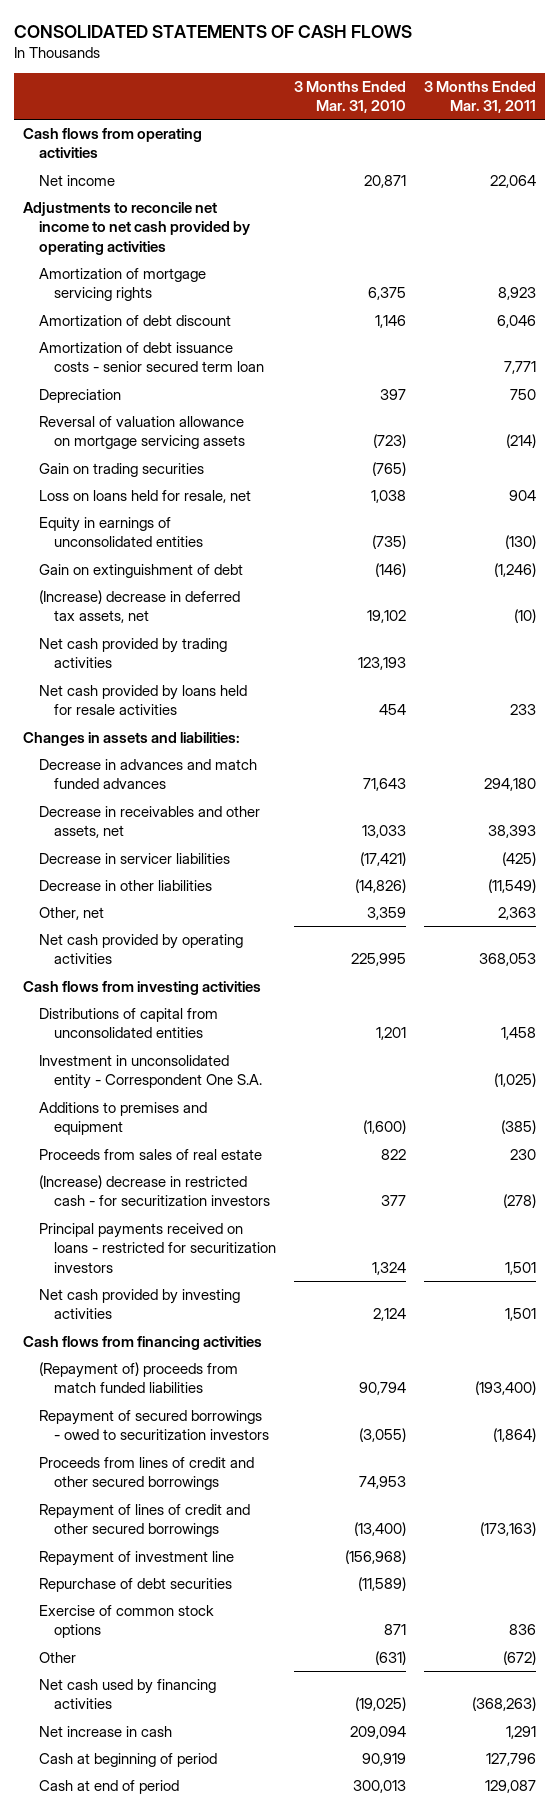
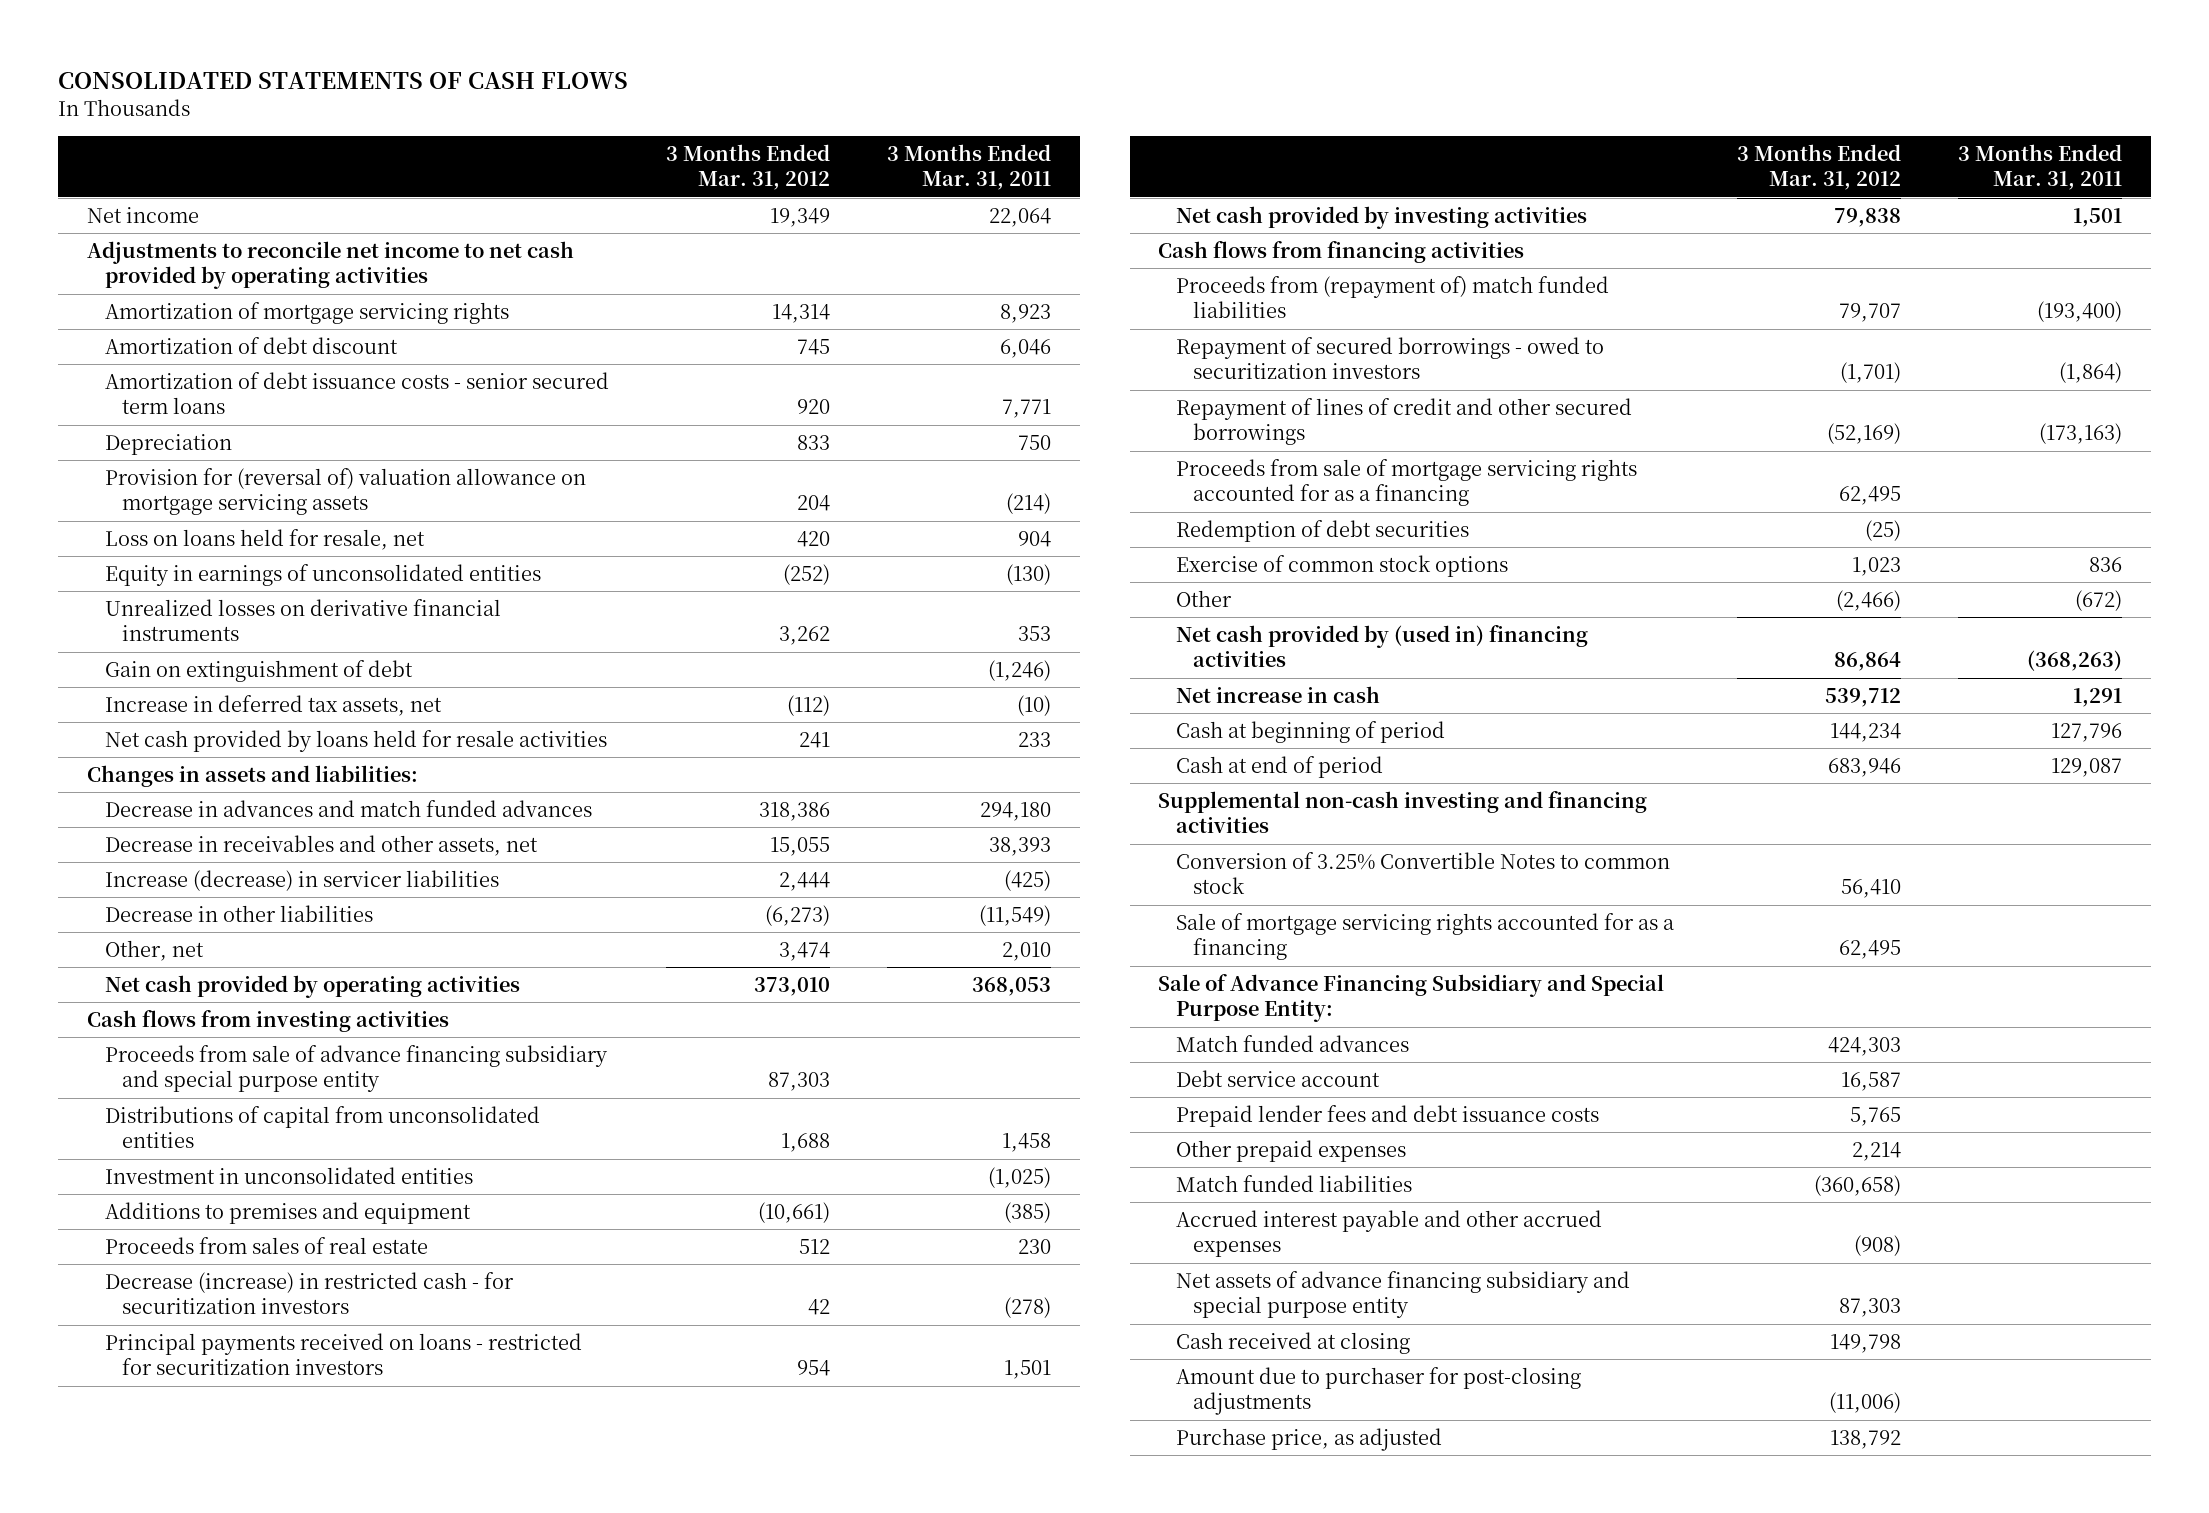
- | 3 Months Ended Mar. 31, 2010 | 3 Months Ended Mar. 31, 2011
+ | 3 Months Ended Mar. 31, 2012 | 3 Months Ended Mar. 31, 2011
- Cash flows from operating activities
- Amortization of debt issuance costs - senior secured term loan | | 7,771
+ Amortization of debt issuance costs - senior secured term loans | 920 | 7,771
- Reversal of valuation allowance on mortgage servicing assets | (723) | (214)
- Gain on trading securities | (765) |
+ Provision for (reversal of) valuation allowance on mortgage servicing assets | 204 | (214)
+ Unrealized losses on derivative financial instruments | 3,262 | 353
- (Increase) decrease in deferred tax assets, net | 19,102 | (10)
- Net cash provided by trading activities | 123,193 |
+ Increase in deferred tax assets, net | (112) | (10)
- Decrease in servicer liabilities | (17,421) | (425)
+ Increase (decrease) in servicer liabilities | 2,444 | (425)
- Other, net | 3,359 | 2,363
+ Other, net | 3,474 | 2,010
+ Proceeds from sale of advance financing subsidiary and special purpose entity | 87,303 |
- Investment in unconsolidated entity - Correspondent One S.A. | | (1,025)
+ Investment in unconsolidated entities | | (1,025)
- (Increase) decrease in restricted cash - for securitization investors | 377 | (278)
+ Decrease (increase) in restricted cash - for securitization investors | 42 | (278)
- (Repayment of) proceeds from match funded liabilities | 90,794 | (193,400)
+ Proceeds from (repayment of) match funded liabilities | 79,707 | (193,400)
- Proceeds from lines of credit and other secured borrowings | 74,953 |
- Repayment of investment line | (156,968) |
- Repurchase of debt securities | (11,589) |
+ Proceeds from sale of mortgage servicing rights accounted for as a financing | 62,495 |
+ Redemption of debt securities | (25) |
- Net cash used by financing activities | (19,025) | (368,263)
+ Net cash provided by (used in) financing activities | 86,864 | (368,263)
+ Supplemental non-cash investing and financing activities
+ Conversion of 3.25% Convertible Notes to common stock | 56,410 |
+ Sale of mortgage servicing rights accounted for as a financing | 62,495 |
+ Sale of Advance Financing Subsidiary and Special Purpose Entity:
+ Match funded advances | 424,303 |
+ Debt service account | 16,587 |
+ Prepaid lender fees and debt issuance costs | 5,765 |
+ Other prepaid expenses | 2,214 |
+ Match funded liabilities | (360,658) |
+ Accrued interest payable and other accrued expenses | (908) |
+ Net assets of advance financing subsidiary and special purpose entity | 87,303 |
+ Cash received at closing | 149,798 |
+ Amount due to purchaser for post-closing adjustments | (11,006) |
+ Purchase price, as adjusted | 138,792 |

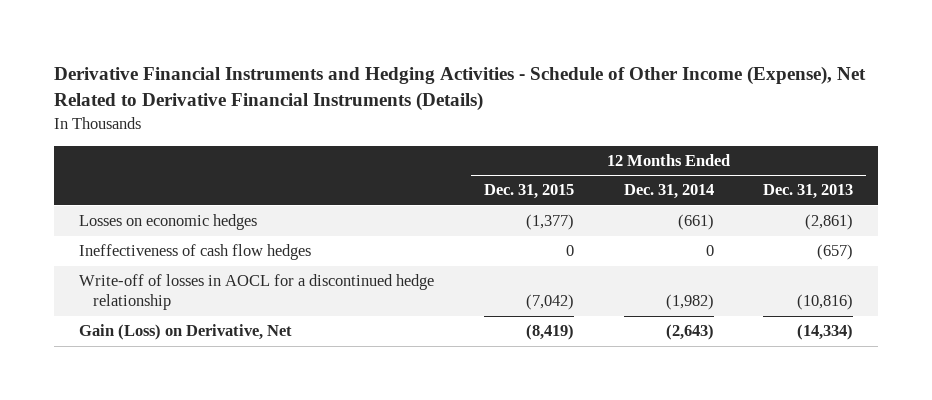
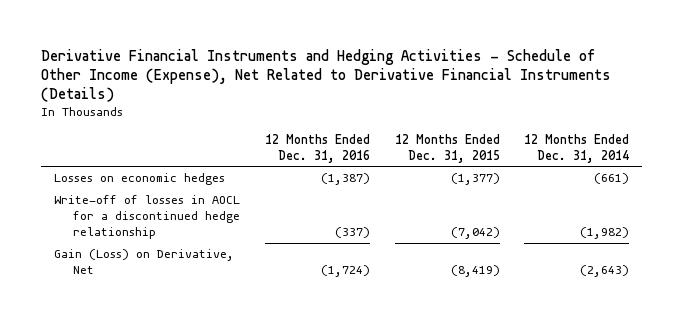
- | 12 Months Ended Dec. 31, 2015 | 12 Months Ended Dec. 31, 2014 | 12 Months Ended Dec. 31, 2013
+ | 12 Months Ended Dec. 31, 2016 | 12 Months Ended Dec. 31, 2015 | 12 Months Ended Dec. 31, 2014
- Ineffectiveness of cash flow hedges | 0 | 0 | (657)

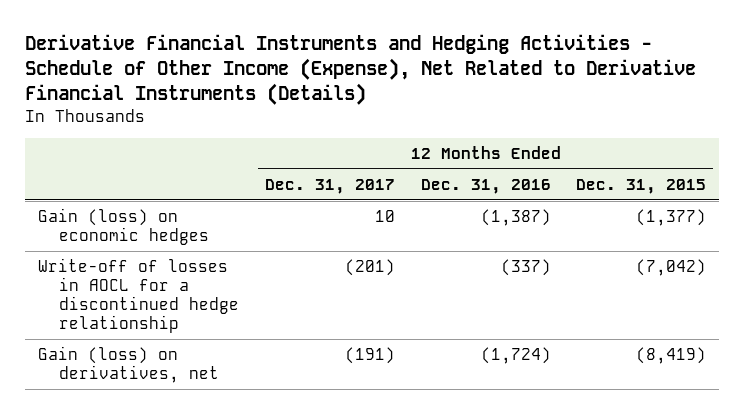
- | 12 Months Ended Dec. 31, 2016 | 12 Months Ended Dec. 31, 2015 | 12 Months Ended Dec. 31, 2014
+ | 12 Months Ended Dec. 31, 2017 | 12 Months Ended Dec. 31, 2016 | 12 Months Ended Dec. 31, 2015
- Losses on economic hedges | (1,387) | (1,377) | (661)
+ Gain (loss) on economic hedges | 10 | (1,387) | (1,377)
- Gain (Loss) on Derivative, Net | (1,724) | (8,419) | (2,643)
+ Gain (loss) on derivatives, net | (191) | (1,724) | (8,419)

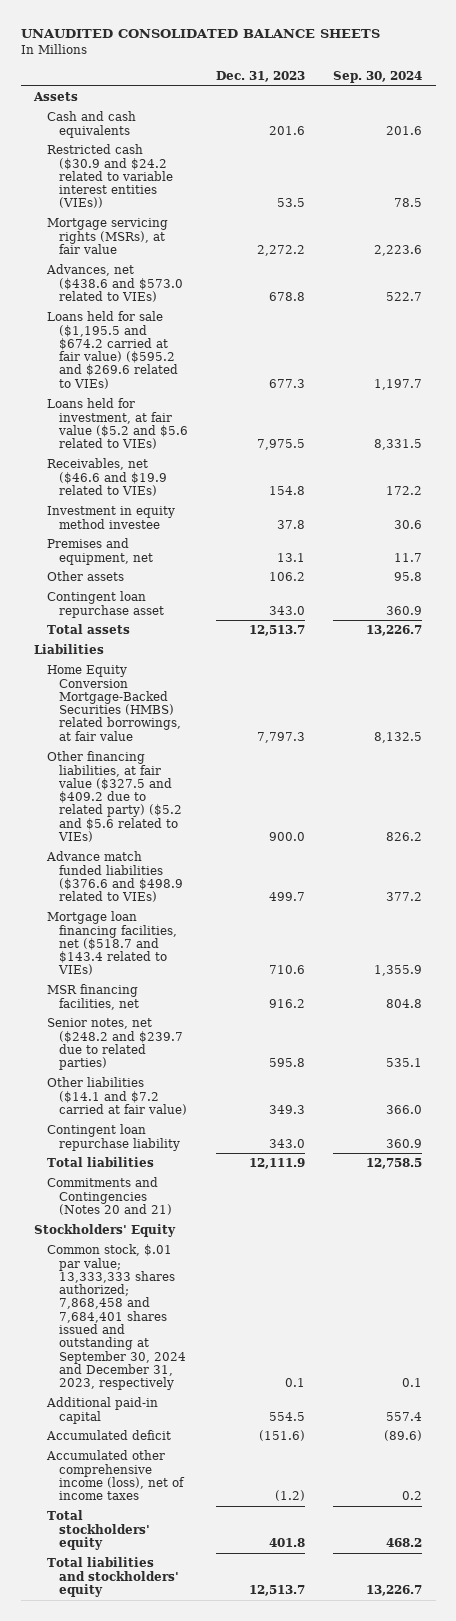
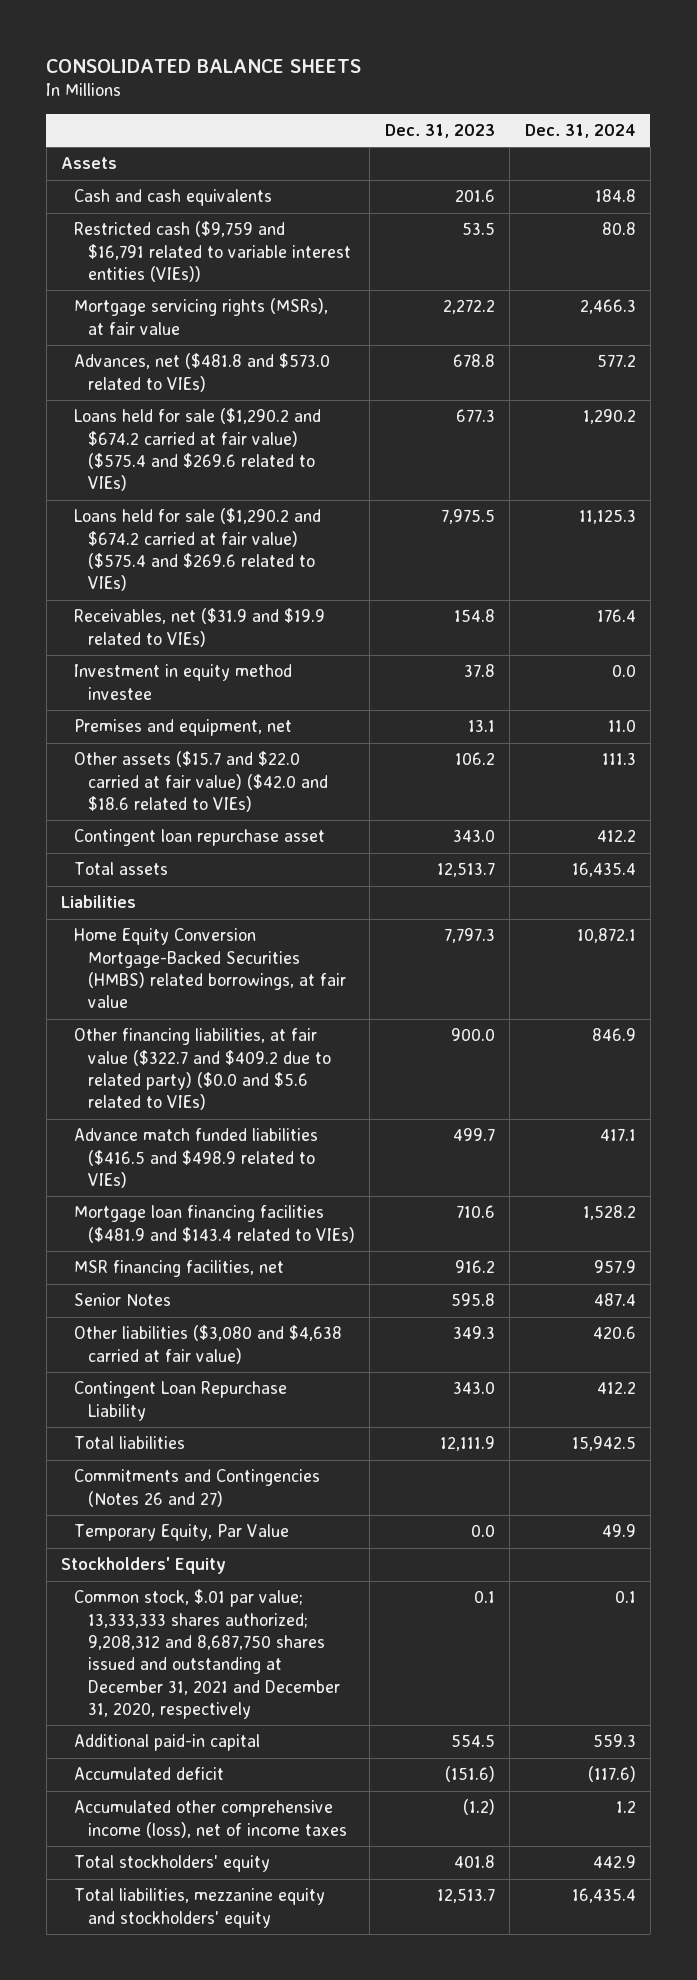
- UNAUDITED CONSOLIDATED BALANCE SHEETS
+ CONSOLIDATED BALANCE SHEETS
- | Dec. 31, 2023 | Sep. 30, 2024
+ | Dec. 31, 2023 | Dec. 31, 2024
- Restricted cash ($30.9 and $24.2 related to variable interest entities (VIEs)) | 53.5 | 78.5
+ Restricted cash ($9,759 and $16,791 related to variable interest entities (VIEs)) | 53.5 | 80.8
- Advances, net ($438.6 and $573.0 related to VIEs) | 678.8 | 522.7
- Loans held for sale ($1,195.5 and $674.2 carried at fair value) ($595.2 and $269.6 related to VIEs) | 677.3 | 1,197.7
- Loans held for investment, at fair value ($5.2 and $5.6 related to VIEs) | 7,975.5 | 8,331.5
- Receivables, net ($46.6 and $19.9 related to VIEs) | 154.8 | 172.2
+ Advances, net ($481.8 and $573.0 related to VIEs) | 678.8 | 577.2
+ Loans held for sale ($1,290.2 and $674.2 carried at fair value) ($575.4 and $269.6 related to VIEs) | 677.3 | 1,290.2
+ Loans held for sale ($1,290.2 and $674.2 carried at fair value) ($575.4 and $269.6 related to VIEs) | 7,975.5 | 11,125.3
+ Receivables, net ($31.9 and $19.9 related to VIEs) | 154.8 | 176.4
- Other assets | 106.2 | 95.8
+ Other assets ($15.7 and $22.0 carried at fair value) ($42.0 and $18.6 related to VIEs) | 106.2 | 111.3
- Other financing liabilities, at fair value ($327.5 and $409.2 due to related party) ($5.2 and $5.6 related to VIEs) | 900.0 | 826.2
- Advance match funded liabilities ($376.6 and $498.9 related to VIEs) | 499.7 | 377.2
- Mortgage loan financing facilities, net ($518.7 and $143.4 related to VIEs) | 710.6 | 1,355.9
+ Other financing liabilities, at fair value ($322.7 and $409.2 due to related party) ($0.0 and $5.6 related to VIEs) | 900.0 | 846.9
+ Advance match funded liabilities ($416.5 and $498.9 related to VIEs) | 499.7 | 417.1
+ Mortgage loan financing facilities ($481.9 and $143.4 related to VIEs) | 710.6 | 1,528.2
- Senior notes, net ($248.2 and $239.7 due to related parties) | 595.8 | 535.1
- Other liabilities ($14.1 and $7.2 carried at fair value) | 349.3 | 366.0
- Contingent loan repurchase liability | 343.0 | 360.9
+ Senior Notes | 595.8 | 487.4
+ Other liabilities ($3,080 and $4,638 carried at fair value) | 349.3 | 420.6
+ Contingent Loan Repurchase Liability | 343.0 | 412.2
- Commitments and Contingencies (Notes 20 and 21)
+ Commitments and Contingencies (Notes 26 and 27)
+ Temporary Equity, Par Value | 0.0 | 49.9
- Common stock, $.01 par value; 13,333,333 shares authorized; 7,868,458 and 7,684,401 shares issued and outstanding at September 30, 2024 and December 31, 2023, respectively | 0.1 | 0.1
+ Common stock, $.01 par value; 13,333,333 shares authorized; 9,208,312 and 8,687,750 shares issued and outstanding at December 31, 2021 and December 31, 2020, respectively | 0.1 | 0.1
- Total liabilities and stockholders' equity | 12,513.7 | 13,226.7
+ Total liabilities, mezzanine equity and stockholders' equity | 12,513.7 | 16,435.4

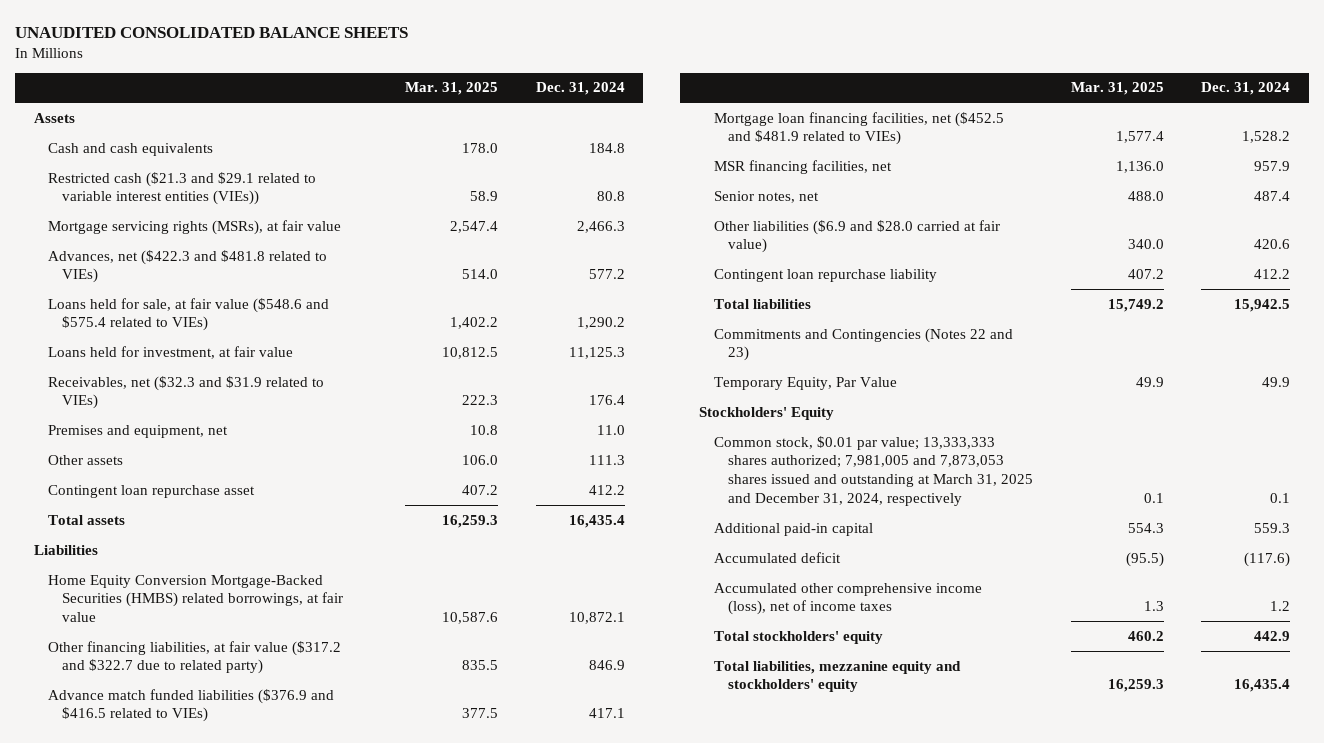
- CONSOLIDATED BALANCE SHEETS
+ UNAUDITED CONSOLIDATED BALANCE SHEETS
- | Dec. 31, 2023 | Dec. 31, 2024
+ | Mar. 31, 2025 | Dec. 31, 2024
- Restricted cash ($9,759 and $16,791 related to variable interest entities (VIEs)) | 53.5 | 80.8
+ Restricted cash ($21.3 and $29.1 related to variable interest entities (VIEs)) | 58.9 | 80.8
- Advances, net ($481.8 and $573.0 related to VIEs) | 678.8 | 577.2
- Loans held for sale ($1,290.2 and $674.2 carried at fair value) ($575.4 and $269.6 related to VIEs) | 677.3 | 1,290.2
- Loans held for sale ($1,290.2 and $674.2 carried at fair value) ($575.4 and $269.6 related to VIEs) | 7,975.5 | 11,125.3
- Receivables, net ($31.9 and $19.9 related to VIEs) | 154.8 | 176.4
- Investment in equity method investee | 37.8 | 0.0
+ Advances, net ($422.3 and $481.8 related to VIEs) | 514.0 | 577.2
+ Loans held for sale, at fair value ($548.6 and $575.4 related to VIEs) | 1,402.2 | 1,290.2
+ Loans held for investment, at fair value | 10,812.5 | 11,125.3
+ Receivables, net ($32.3 and $31.9 related to VIEs) | 222.3 | 176.4
- Other assets ($15.7 and $22.0 carried at fair value) ($42.0 and $18.6 related to VIEs) | 106.2 | 111.3
+ Other assets | 106.0 | 111.3
- Other financing liabilities, at fair value ($322.7 and $409.2 due to related party) ($0.0 and $5.6 related to VIEs) | 900.0 | 846.9
- Advance match funded liabilities ($416.5 and $498.9 related to VIEs) | 499.7 | 417.1
- Mortgage loan financing facilities ($481.9 and $143.4 related to VIEs) | 710.6 | 1,528.2
+ Other financing liabilities, at fair value ($317.2 and $322.7 due to related party) | 835.5 | 846.9
+ Advance match funded liabilities ($376.9 and $416.5 related to VIEs) | 377.5 | 417.1
+ Mortgage loan financing facilities, net ($452.5 and $481.9 related to VIEs) | 1,577.4 | 1,528.2
- Senior Notes | 595.8 | 487.4
- Other liabilities ($3,080 and $4,638 carried at fair value) | 349.3 | 420.6
- Contingent Loan Repurchase Liability | 343.0 | 412.2
+ Senior notes, net | 488.0 | 487.4
+ Other liabilities ($6.9 and $28.0 carried at fair value) | 340.0 | 420.6
+ Contingent loan repurchase liability | 407.2 | 412.2
- Commitments and Contingencies (Notes 26 and 27)
+ Commitments and Contingencies (Notes 22 and 23)
- Common stock, $.01 par value; 13,333,333 shares authorized; 9,208,312 and 8,687,750 shares issued and outstanding at December 31, 2021 and December 31, 2020, respectively | 0.1 | 0.1
+ Common stock, $0.01 par value; 13,333,333 shares authorized; 7,981,005 and 7,873,053 shares issued and outstanding at March 31, 2025 and December 31, 2024, respectively | 0.1 | 0.1

